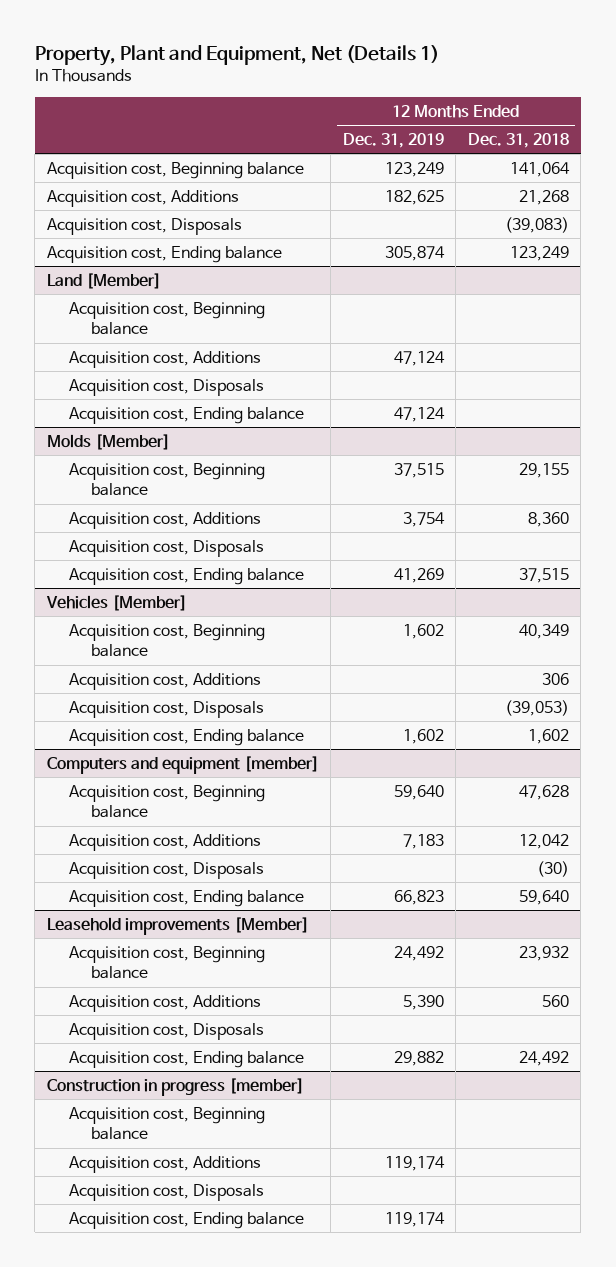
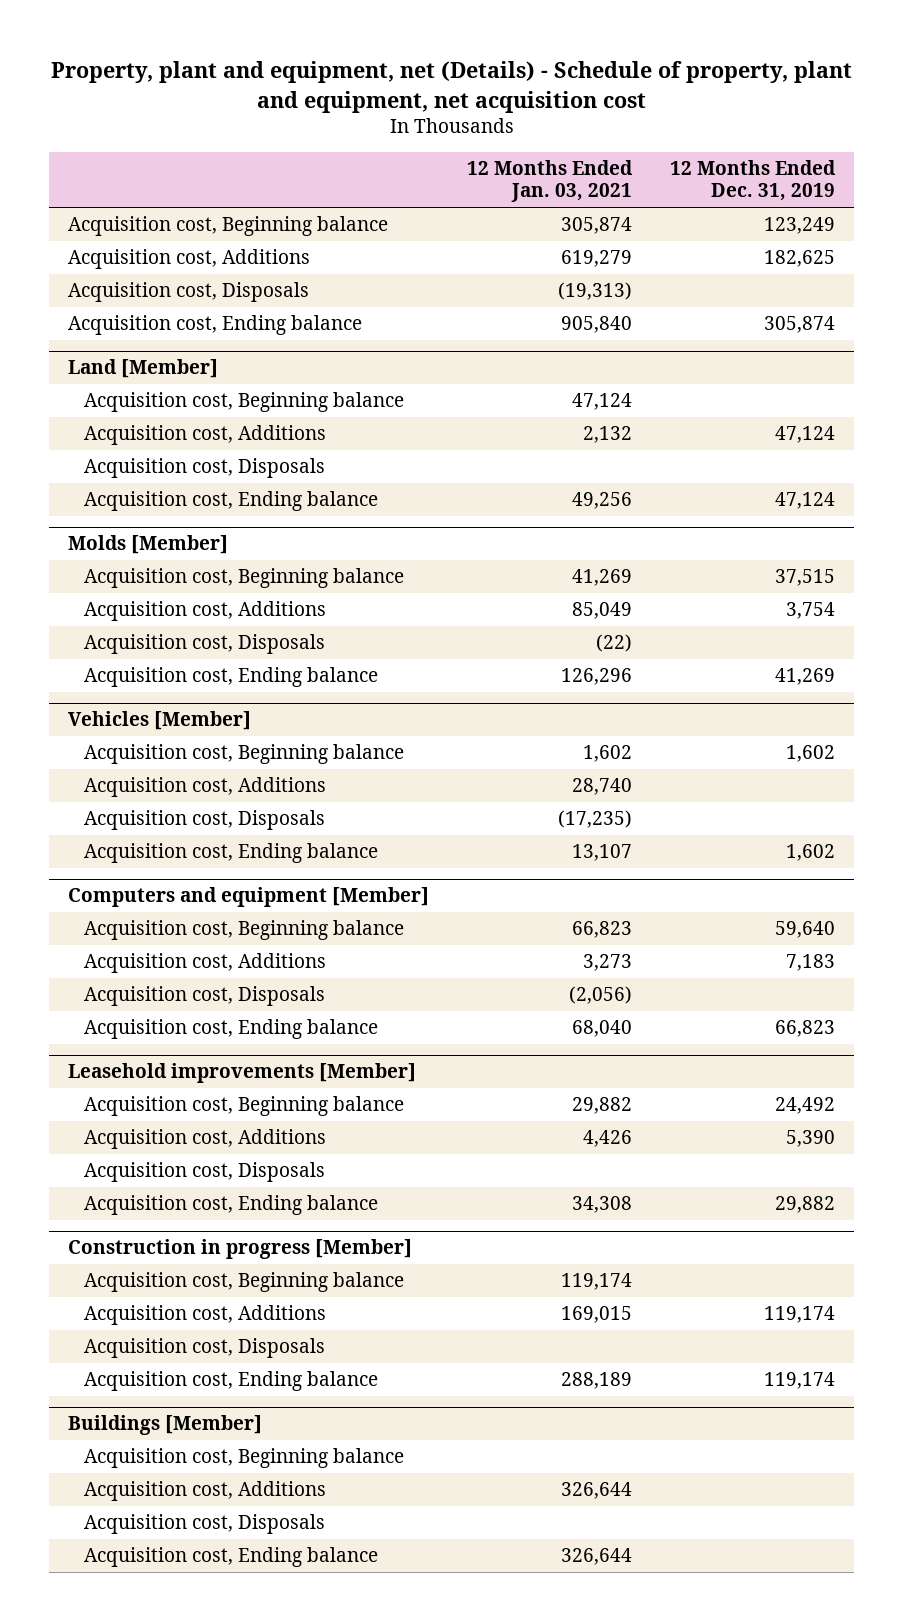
- Property, Plant and Equipment, Net (Details 1)
+ Property, plant and equipment, net (Details) - Schedule of property, plant and equipment, net acquisition cost
- | 12 Months Ended Dec. 31, 2019 | 12 Months Ended Dec. 31, 2018
+ | 12 Months Ended Jan. 03, 2021 | 12 Months Ended Dec. 31, 2019
- Computers and equipment [member]
+ Computers and equipment [Member]
- Construction in progress [member]
+ Construction in progress [Member]
+ Buildings [Member]
+ Acquisition cost, Beginning balance
+ Acquisition cost, Additions | 326,644 |
+ Acquisition cost, Disposals
+ Acquisition cost, Ending balance | 326,644 |

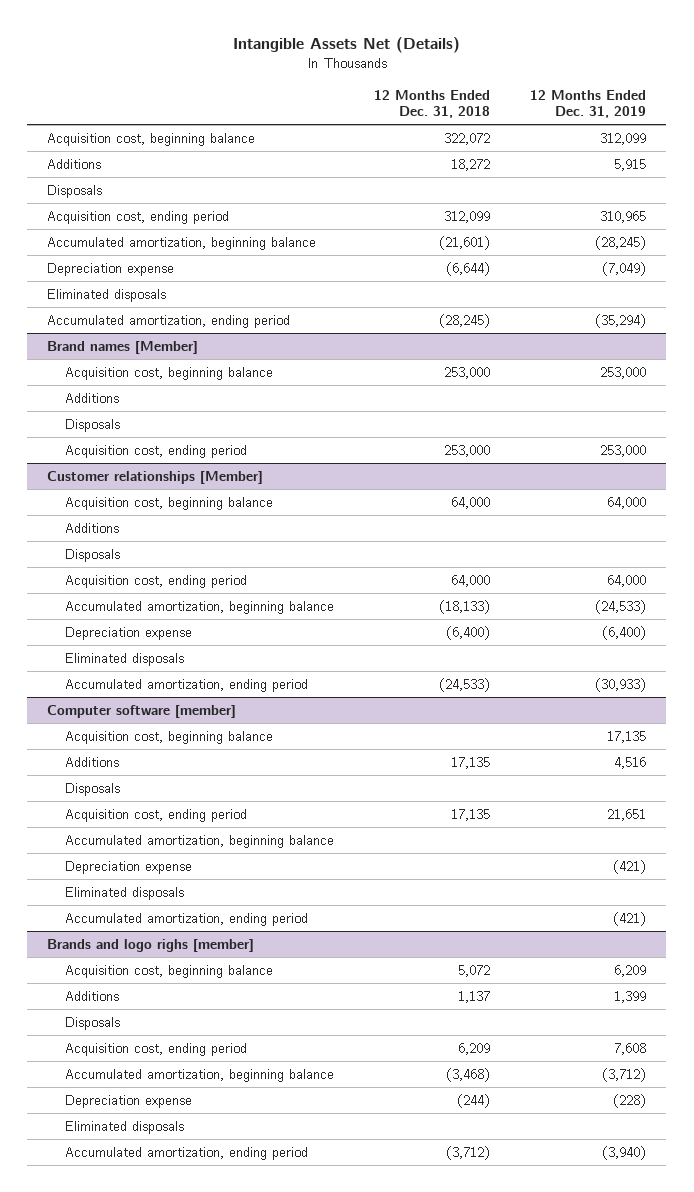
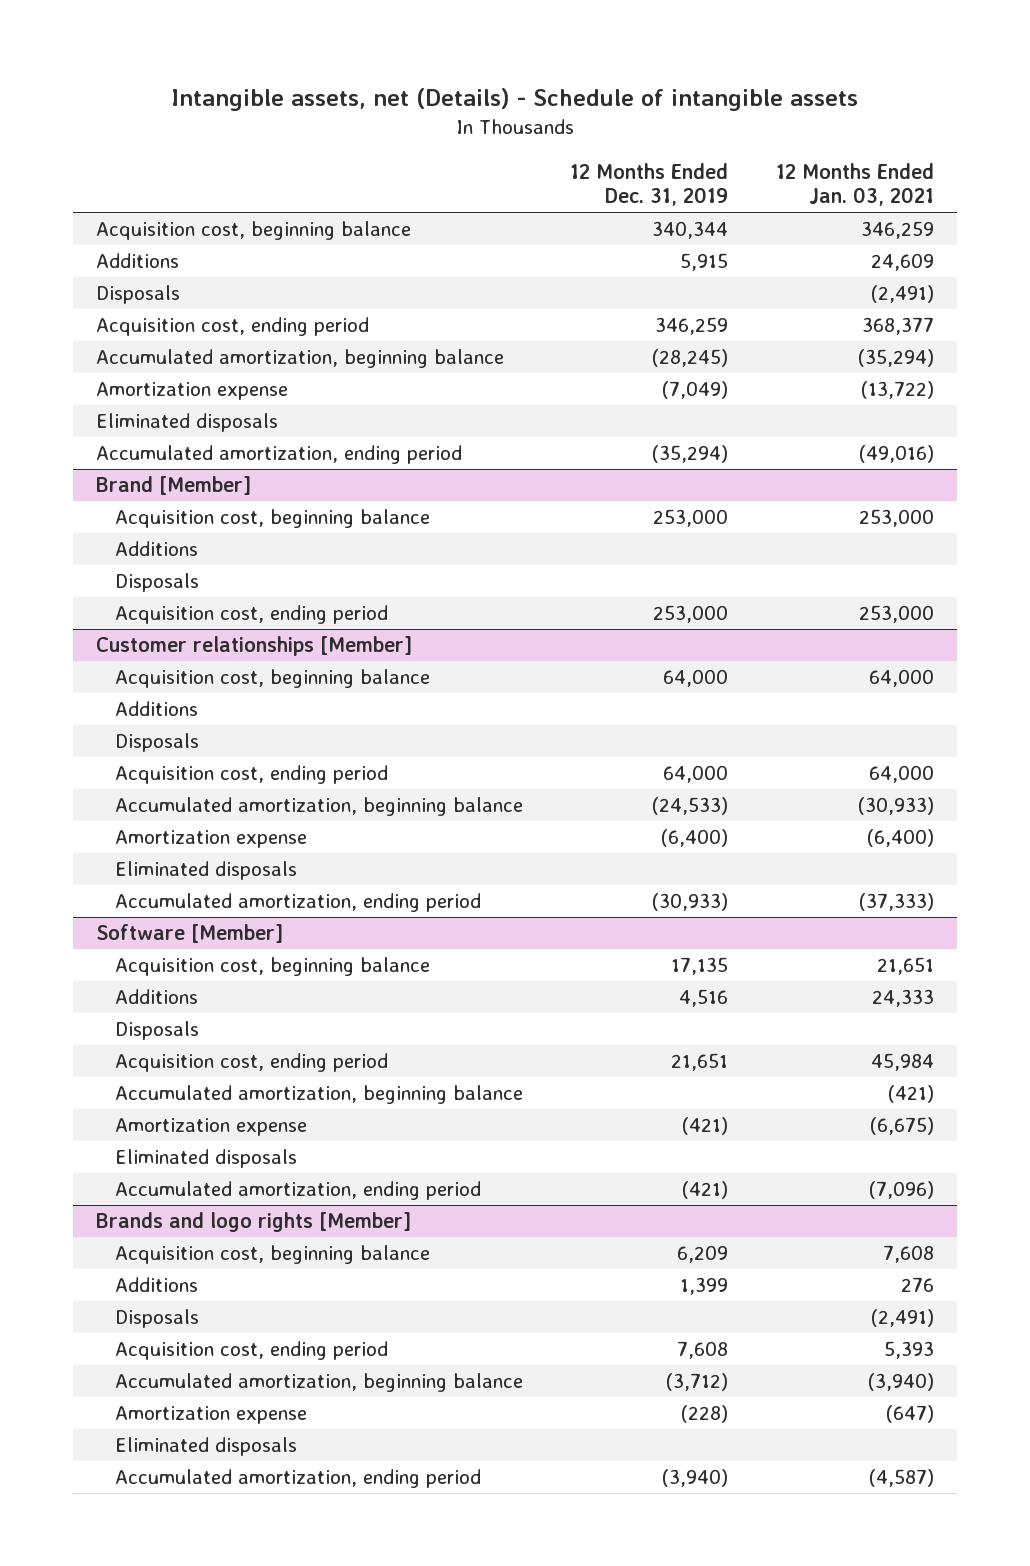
- Intangible Assets Net (Details)
+ Intangible assets, net (Details) - Schedule of intangible assets
- | 12 Months Ended Dec. 31, 2018 | 12 Months Ended Dec. 31, 2019
+ | 12 Months Ended Dec. 31, 2019 | 12 Months Ended Jan. 03, 2021
- Acquisition cost, beginning balance | 322,072 | 312,099
+ Acquisition cost, beginning balance | 340,344 | 346,259
- Acquisition cost, ending period | 312,099 | 310,965
+ Acquisition cost, ending period | 346,259 | 368,377
- Depreciation expense | (6,644) | (7,049)
+ Amortization expense | (7,049) | (13,722)
- Brand names [Member]
+ Brand [Member]
@ Customer relationships [Member]
- Depreciation expense | (6,400) | (6,400)
+ Amortization expense | (6,400) | (6,400)
- Computer software [member]
+ Software [Member]
- Depreciation expense | | (421)
+ Amortization expense | (421) | (6,675)
- Brands and logo righs [member]
+ Brands and logo rights [Member]
- Depreciation expense | (244) | (228)
+ Amortization expense | (228) | (647)

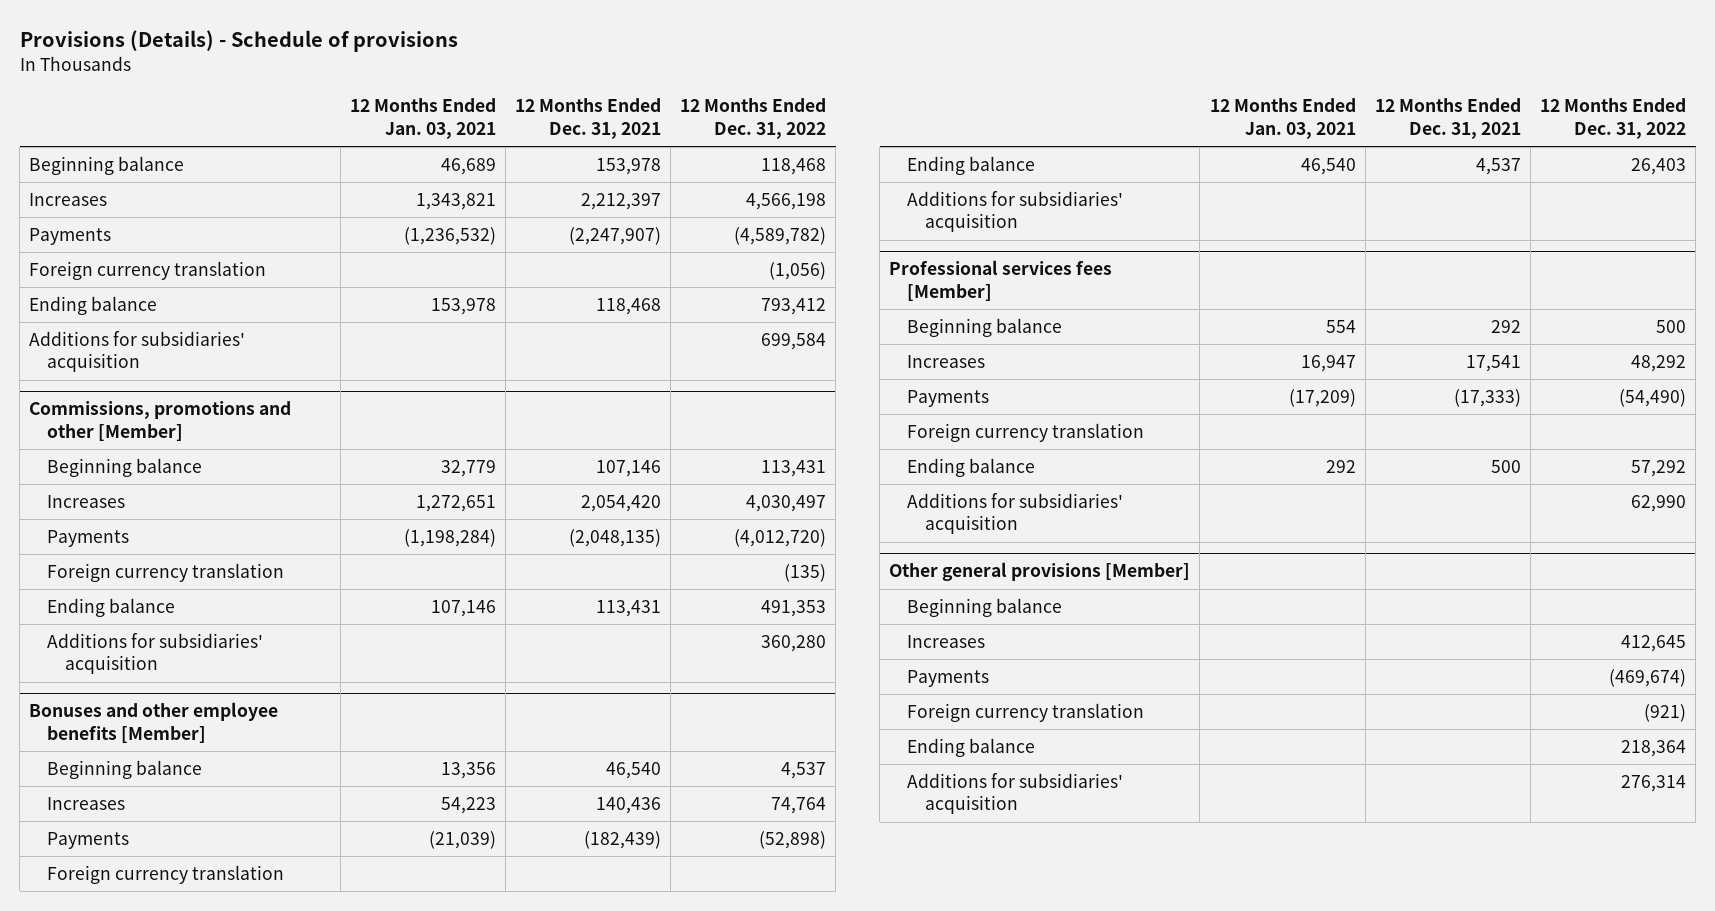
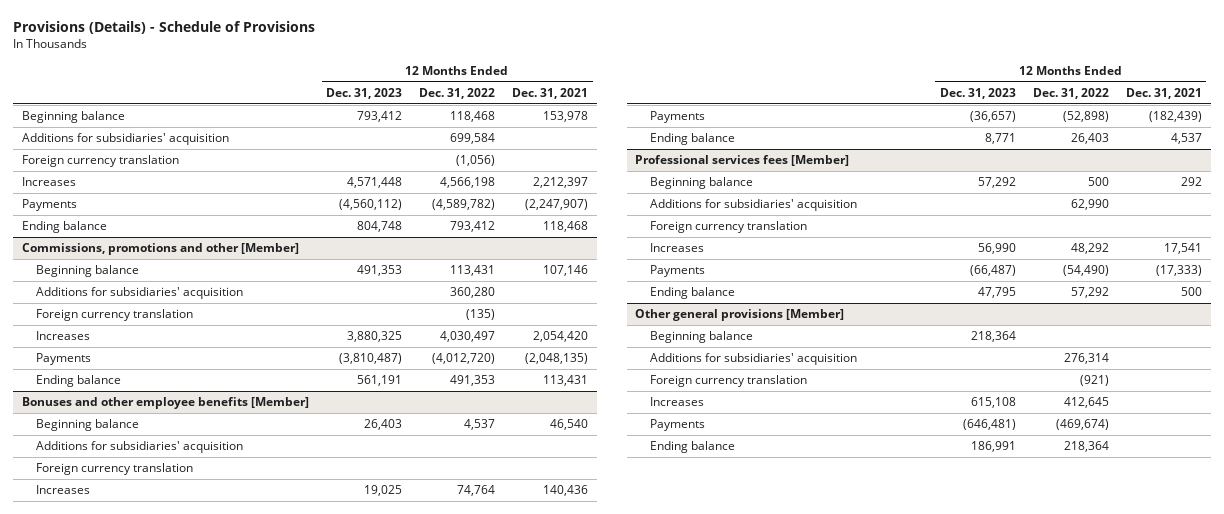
- Provisions (Details) - Schedule of provisions
+ Provisions (Details) - Schedule of Provisions
- | 12 Months Ended Jan. 03, 2021 | 12 Months Ended Dec. 31, 2021 | 12 Months Ended Dec. 31, 2022
+ | 12 Months Ended Dec. 31, 2023 | 12 Months Ended Dec. 31, 2022 | 12 Months Ended Dec. 31, 2021
moved up: Additions for subsidiaries' acquisition | | 699,584 |
moved up: Foreign currency translation | | (1,056) |
@ Commissions, promotions and other [Member]
moved up: Additions for subsidiaries' acquisition | | 360,280 |
moved up: Foreign currency translation | | (135) |
@ Bonuses and other employee benefits [Member]
moved up: Additions for subsidiaries' acquisition
moved up: Foreign currency translation
@ Professional services fees [Member]
moved up: Additions for subsidiaries' acquisition | | 62,990 |
moved up: Foreign currency translation
@ Other general provisions [Member]
moved up: Additions for subsidiaries' acquisition | | 276,314 |
moved up: Foreign currency translation | | (921) |

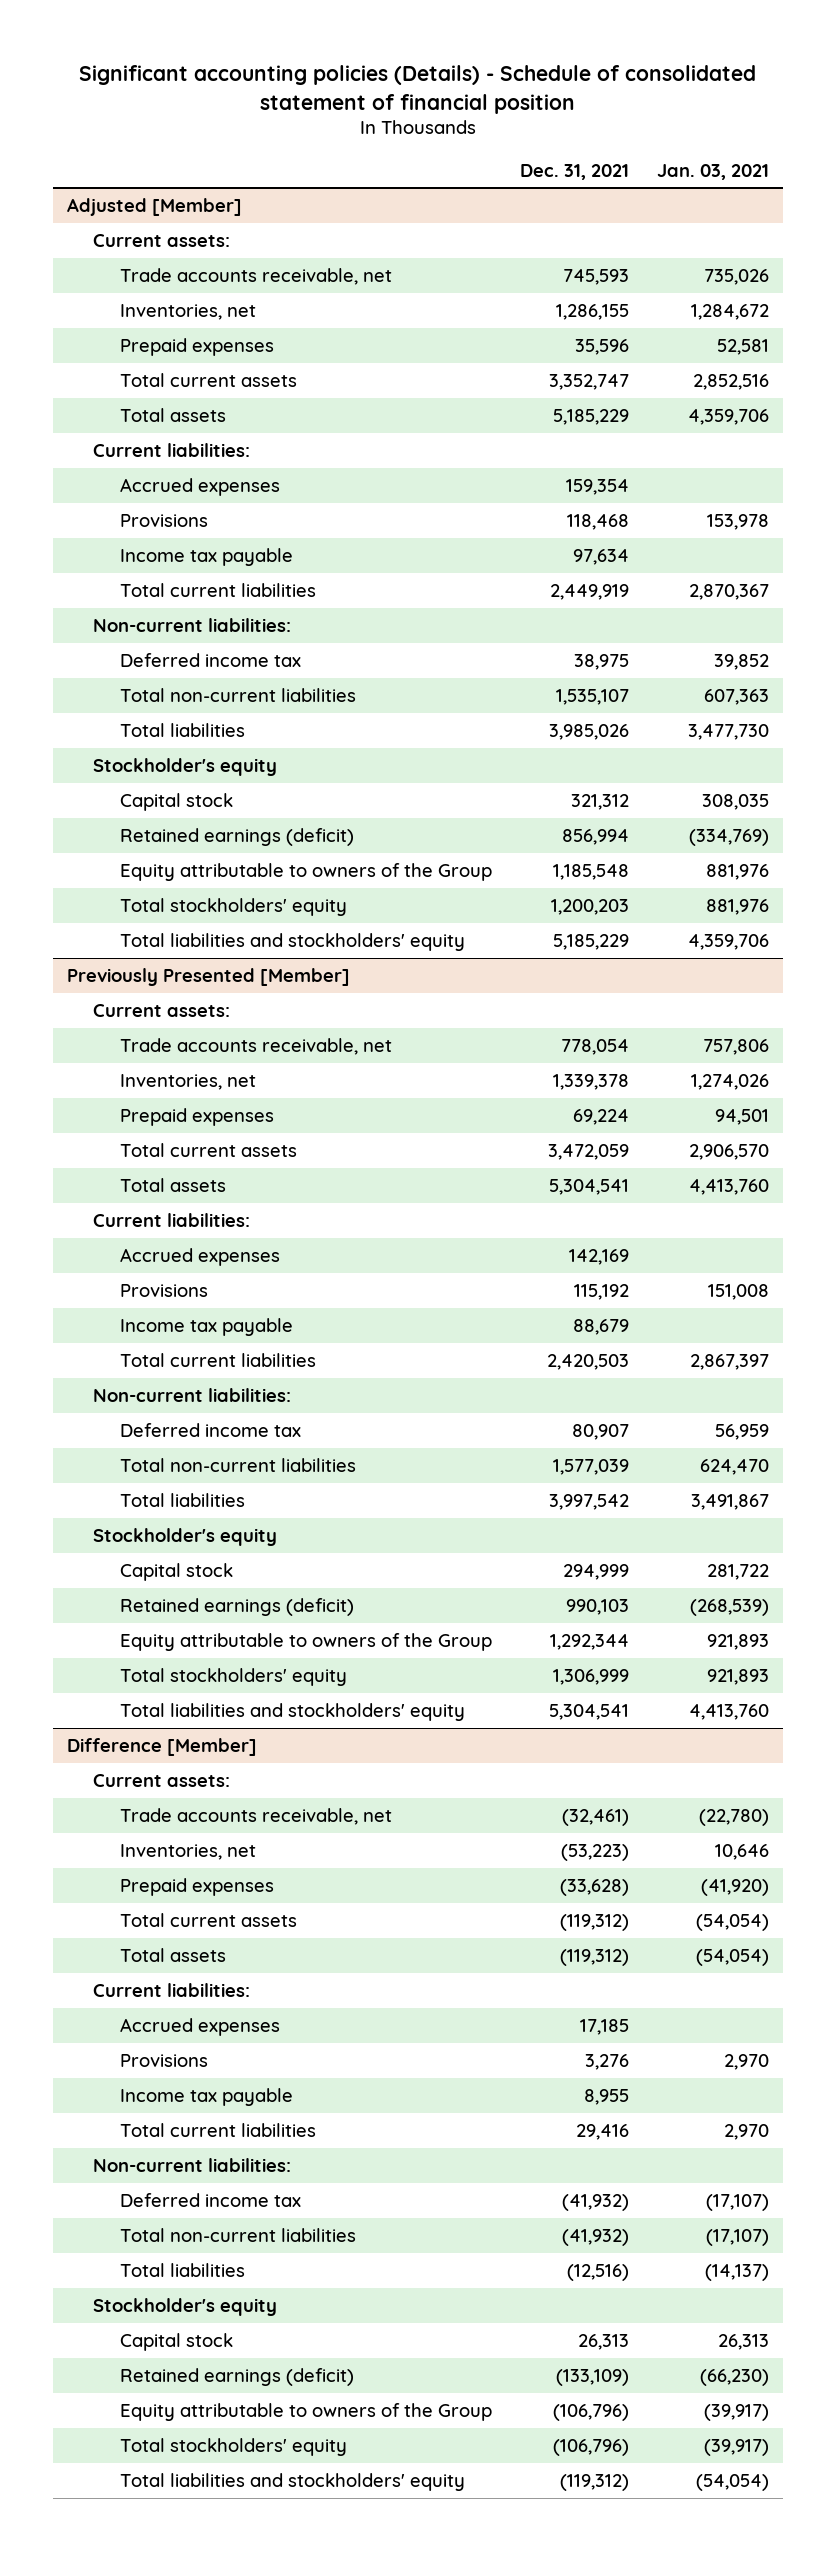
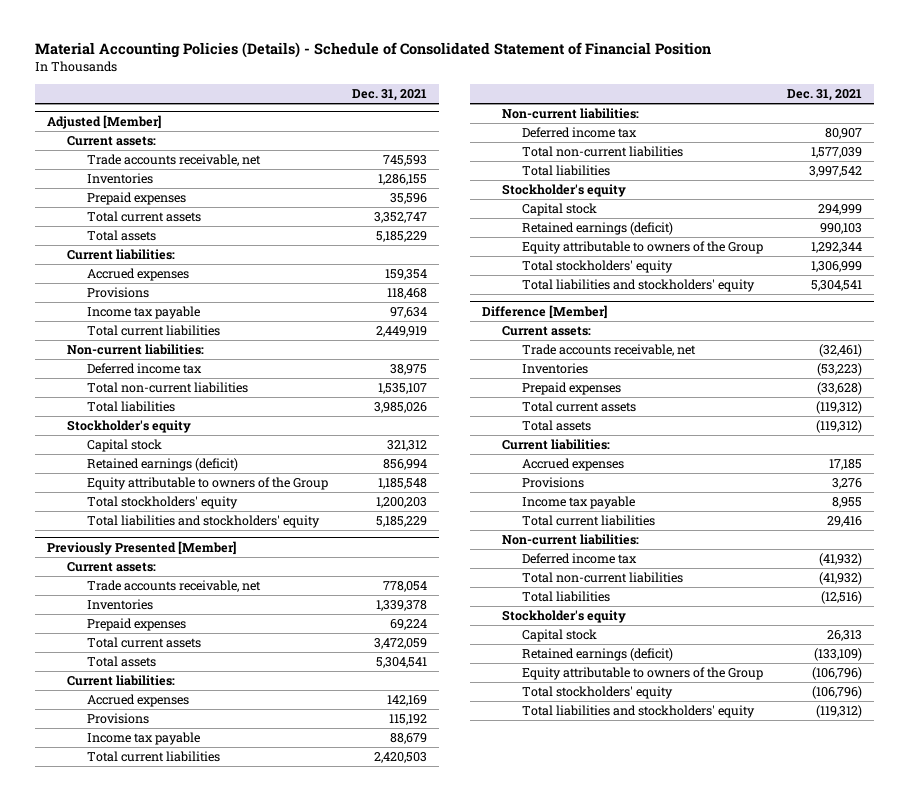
- Significant accounting policies (Details) - Schedule of consolidated statement of financial position
+ Material Accounting Policies (Details) - Schedule of Consolidated Statement of Financial Position
- | Dec. 31, 2021 | Jan. 03, 2021
+ | Dec. 31, 2021
@ Adjusted [Member]
- Inventories, net | 1,286,155 | 1,284,672
+ Inventories | 1,286,155
@ Previously Presented [Member]
- Inventories, net | 1,339,378 | 1,274,026
+ Inventories | 1,339,378
@ Difference [Member]
- Inventories, net | (53,223) | 10,646
+ Inventories | (53,223)

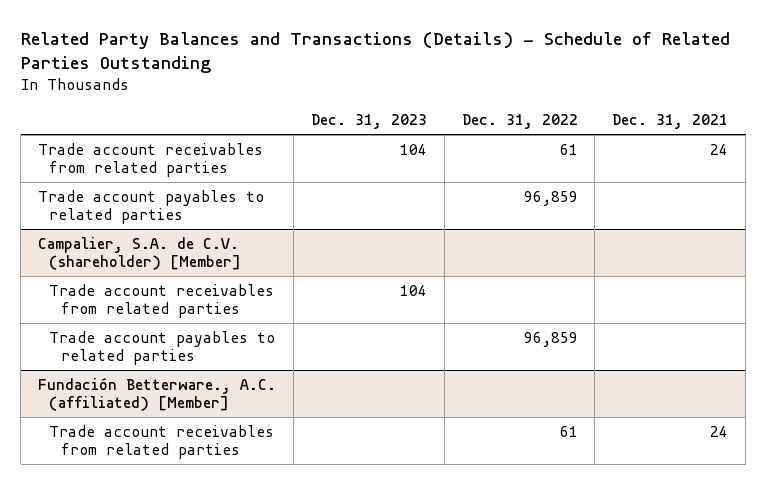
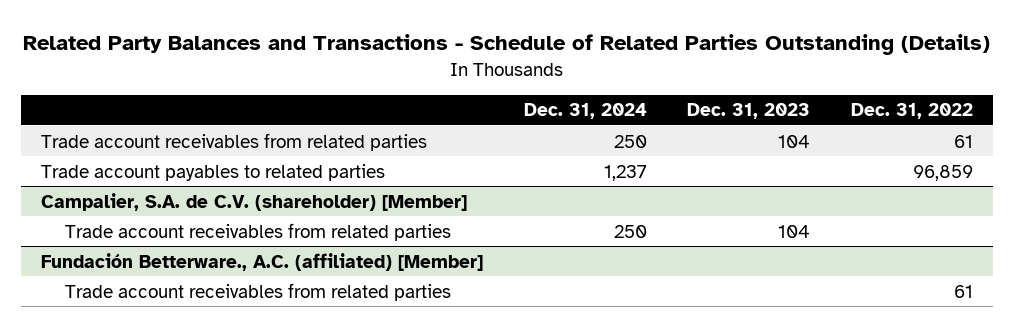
- Related Party Balances and Transactions (Details) - Schedule of Related Parties Outstanding
+ Related Party Balances and Transactions - Schedule of Related Parties Outstanding (Details)
- | Dec. 31, 2023 | Dec. 31, 2022 | Dec. 31, 2021
+ | Dec. 31, 2024 | Dec. 31, 2023 | Dec. 31, 2022
@ Campalier, S.A. de C.V. (shareholder) [Member]
- Trade account payables to related parties | | 96,859 |

